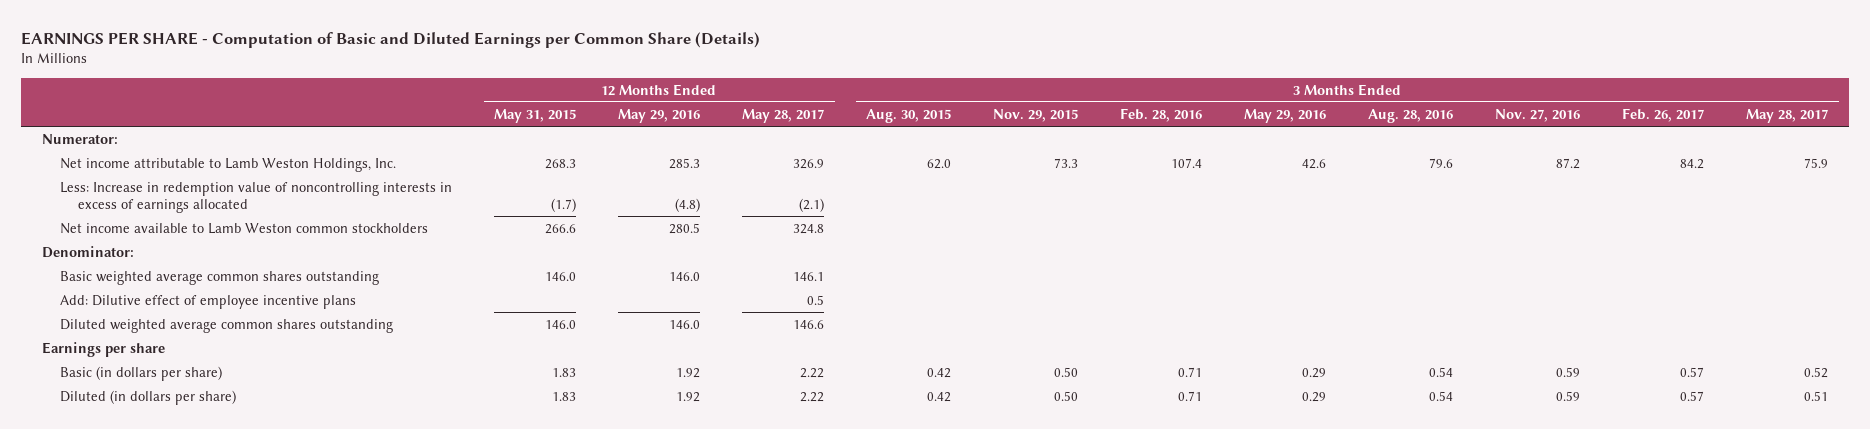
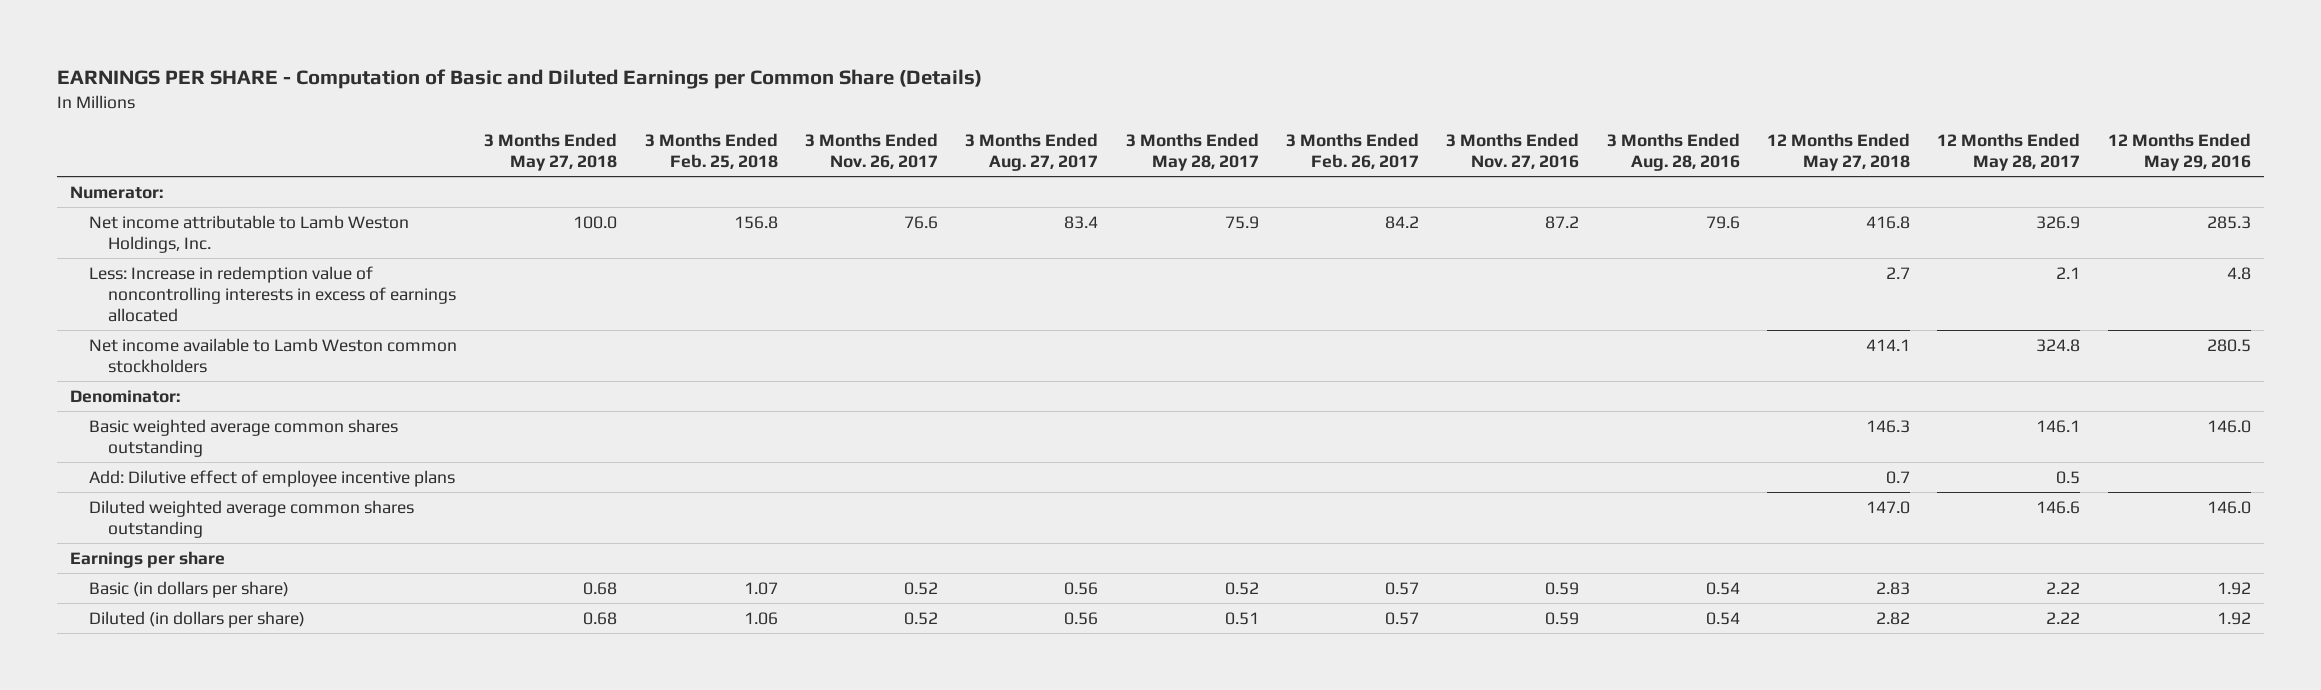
- | 12 Months Ended May 31, 2015 | 12 Months Ended May 29, 2016 | 12 Months Ended May 28, 2017 | 3 Months Ended Aug. 30, 2015 | 3 Months Ended Nov. 29, 2015 | 3 Months Ended Feb. 28, 2016 | 3 Months Ended May 29, 2016 | 3 Months Ended Aug. 28, 2016 | 3 Months Ended Nov. 27, 2016 | 3 Months Ended Feb. 26, 2017 | 3 Months Ended May 28, 2017
+ | 3 Months Ended May 27, 2018 | 3 Months Ended Feb. 25, 2018 | 3 Months Ended Nov. 26, 2017 | 3 Months Ended Aug. 27, 2017 | 3 Months Ended May 28, 2017 | 3 Months Ended Feb. 26, 2017 | 3 Months Ended Nov. 27, 2016 | 3 Months Ended Aug. 28, 2016 | 12 Months Ended May 27, 2018 | 12 Months Ended May 28, 2017 | 12 Months Ended May 29, 2016
- Less: Increase in redemption value of noncontrolling interests in excess of earnings allocated | (1.7) | (4.8) | (2.1) | | | | | | | |
+ Less: Increase in redemption value of noncontrolling interests in excess of earnings allocated | | | | | | | | | 2.7 | 2.1 | 4.8

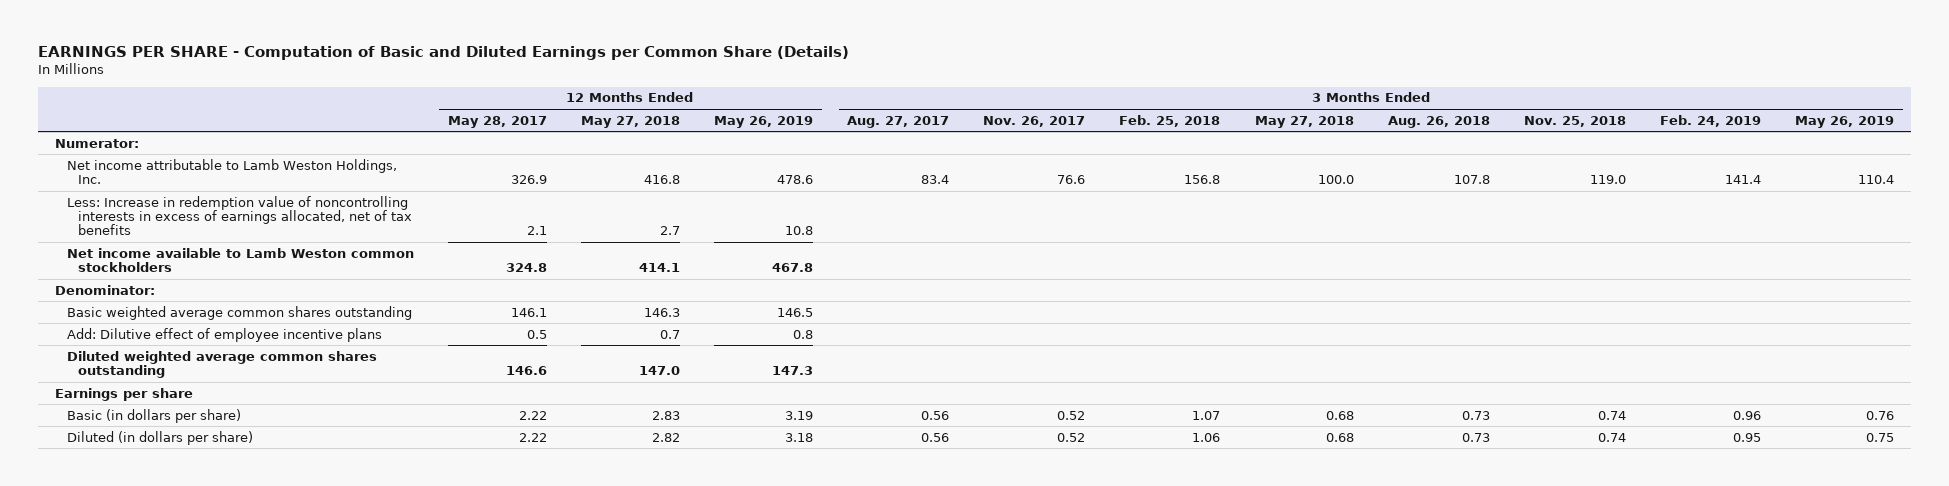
- | 3 Months Ended May 27, 2018 | 3 Months Ended Feb. 25, 2018 | 3 Months Ended Nov. 26, 2017 | 3 Months Ended Aug. 27, 2017 | 3 Months Ended May 28, 2017 | 3 Months Ended Feb. 26, 2017 | 3 Months Ended Nov. 27, 2016 | 3 Months Ended Aug. 28, 2016 | 12 Months Ended May 27, 2018 | 12 Months Ended May 28, 2017 | 12 Months Ended May 29, 2016
+ | 12 Months Ended May 28, 2017 | 12 Months Ended May 27, 2018 | 12 Months Ended May 26, 2019 | 3 Months Ended Aug. 27, 2017 | 3 Months Ended Nov. 26, 2017 | 3 Months Ended Feb. 25, 2018 | 3 Months Ended May 27, 2018 | 3 Months Ended Aug. 26, 2018 | 3 Months Ended Nov. 25, 2018 | 3 Months Ended Feb. 24, 2019 | 3 Months Ended May 26, 2019
- Less: Increase in redemption value of noncontrolling interests in excess of earnings allocated | | | | | | | | | 2.7 | 2.1 | 4.8
+ Less: Increase in redemption value of noncontrolling interests in excess of earnings allocated, net of tax benefits | 2.1 | 2.7 | 10.8 | | | | | | | |

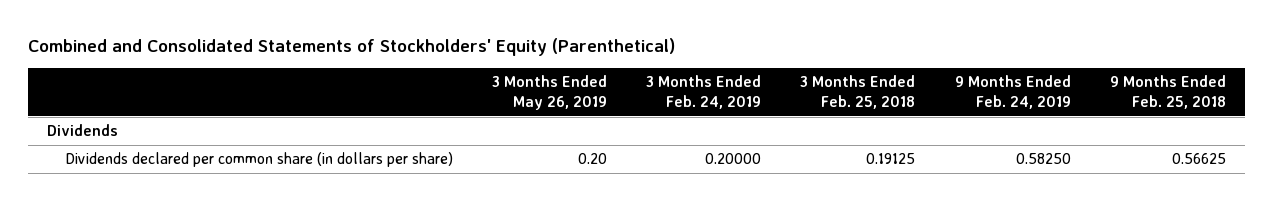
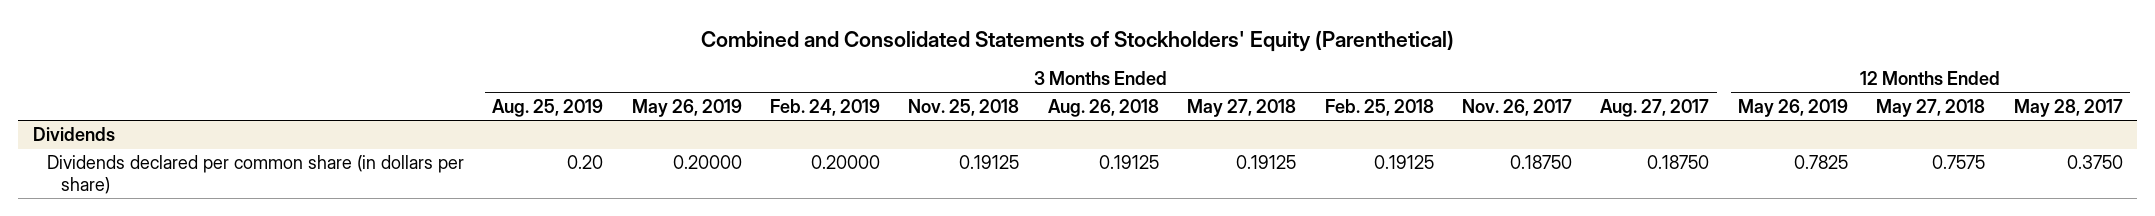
- | 3 Months Ended May 26, 2019 | 3 Months Ended Feb. 24, 2019 | 3 Months Ended Feb. 25, 2018 | 9 Months Ended Feb. 24, 2019 | 9 Months Ended Feb. 25, 2018
+ | 3 Months Ended Aug. 25, 2019 | 3 Months Ended May 26, 2019 | 3 Months Ended Feb. 24, 2019 | 3 Months Ended Nov. 25, 2018 | 3 Months Ended Aug. 26, 2018 | 3 Months Ended May 27, 2018 | 3 Months Ended Feb. 25, 2018 | 3 Months Ended Nov. 26, 2017 | 3 Months Ended Aug. 27, 2017 | 12 Months Ended May 26, 2019 | 12 Months Ended May 27, 2018 | 12 Months Ended May 28, 2017
- Dividends declared per common share (in dollars per share) | 0.20 | 0.20000 | 0.19125 | 0.58250 | 0.56625
+ Dividends declared per common share (in dollars per share) | 0.20 | 0.20000 | 0.20000 | 0.19125 | 0.19125 | 0.19125 | 0.19125 | 0.18750 | 0.18750 | 0.7825 | 0.7575 | 0.3750

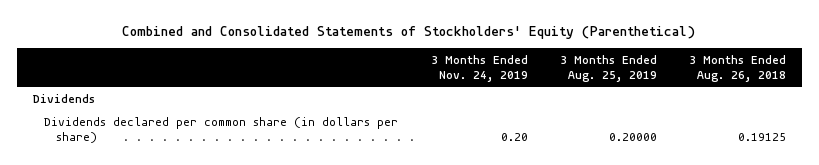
- | 3 Months Ended Aug. 25, 2019 | 3 Months Ended May 26, 2019 | 3 Months Ended Feb. 24, 2019 | 3 Months Ended Nov. 25, 2018 | 3 Months Ended Aug. 26, 2018 | 3 Months Ended May 27, 2018 | 3 Months Ended Feb. 25, 2018 | 3 Months Ended Nov. 26, 2017 | 3 Months Ended Aug. 27, 2017 | 12 Months Ended May 26, 2019 | 12 Months Ended May 27, 2018 | 12 Months Ended May 28, 2017
+ | 3 Months Ended Nov. 24, 2019 | 3 Months Ended Aug. 25, 2019 | 3 Months Ended Aug. 26, 2018
- Dividends declared per common share (in dollars per share) | 0.20 | 0.20000 | 0.20000 | 0.19125 | 0.19125 | 0.19125 | 0.19125 | 0.18750 | 0.18750 | 0.7825 | 0.7575 | 0.3750
+ Dividends declared per common share (in dollars per share) | 0.20 | 0.20000 | 0.19125

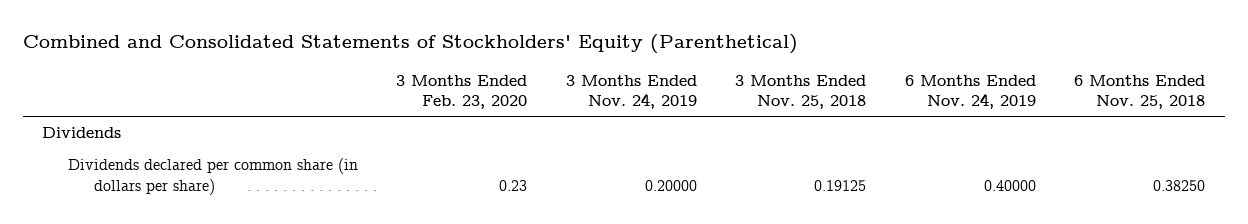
- | 3 Months Ended Nov. 24, 2019 | 3 Months Ended Aug. 25, 2019 | 3 Months Ended Aug. 26, 2018
+ | 3 Months Ended Feb. 23, 2020 | 3 Months Ended Nov. 24, 2019 | 3 Months Ended Nov. 25, 2018 | 6 Months Ended Nov. 24, 2019 | 6 Months Ended Nov. 25, 2018
- Dividends declared per common share (in dollars per share) | 0.20 | 0.20000 | 0.19125
+ Dividends declared per common share (in dollars per share) | 0.23 | 0.20000 | 0.19125 | 0.40000 | 0.38250

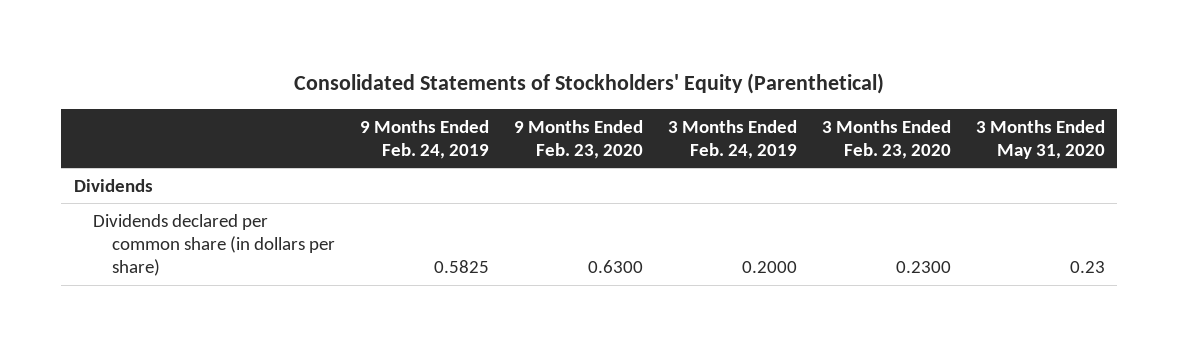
- Combined and Consolidated Statements of Stockholders' Equity (Parenthetical)
+ Consolidated Statements of Stockholders' Equity (Parenthetical)
- | 3 Months Ended Feb. 23, 2020 | 3 Months Ended Nov. 24, 2019 | 3 Months Ended Nov. 25, 2018 | 6 Months Ended Nov. 24, 2019 | 6 Months Ended Nov. 25, 2018
+ | 9 Months Ended Feb. 24, 2019 | 9 Months Ended Feb. 23, 2020 | 3 Months Ended Feb. 24, 2019 | 3 Months Ended Feb. 23, 2020 | 3 Months Ended May 31, 2020
- Dividends declared per common share (in dollars per share) | 0.23 | 0.20000 | 0.19125 | 0.40000 | 0.38250
+ Dividends declared per common share (in dollars per share) | 0.5825 | 0.6300 | 0.2000 | 0.2300 | 0.23

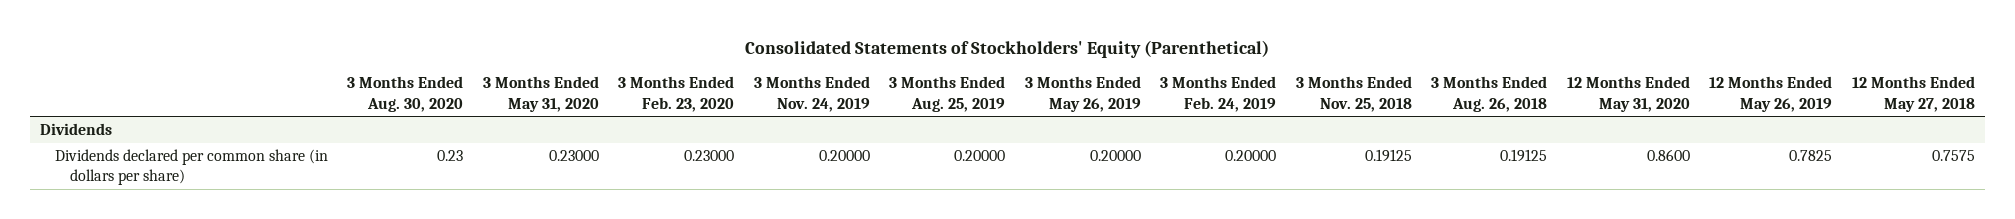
- | 9 Months Ended Feb. 24, 2019 | 9 Months Ended Feb. 23, 2020 | 3 Months Ended Feb. 24, 2019 | 3 Months Ended Feb. 23, 2020 | 3 Months Ended May 31, 2020
+ | 3 Months Ended Aug. 30, 2020 | 3 Months Ended May 31, 2020 | 3 Months Ended Feb. 23, 2020 | 3 Months Ended Nov. 24, 2019 | 3 Months Ended Aug. 25, 2019 | 3 Months Ended May 26, 2019 | 3 Months Ended Feb. 24, 2019 | 3 Months Ended Nov. 25, 2018 | 3 Months Ended Aug. 26, 2018 | 12 Months Ended May 31, 2020 | 12 Months Ended May 26, 2019 | 12 Months Ended May 27, 2018
- Dividends declared per common share (in dollars per share) | 0.5825 | 0.6300 | 0.2000 | 0.2300 | 0.23
+ Dividends declared per common share (in dollars per share) | 0.23 | 0.23000 | 0.23000 | 0.20000 | 0.20000 | 0.20000 | 0.20000 | 0.19125 | 0.19125 | 0.8600 | 0.7825 | 0.7575

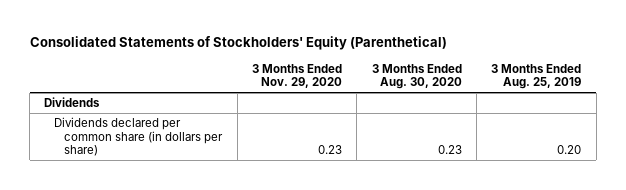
- | 3 Months Ended Aug. 30, 2020 | 3 Months Ended May 31, 2020 | 3 Months Ended Feb. 23, 2020 | 3 Months Ended Nov. 24, 2019 | 3 Months Ended Aug. 25, 2019 | 3 Months Ended May 26, 2019 | 3 Months Ended Feb. 24, 2019 | 3 Months Ended Nov. 25, 2018 | 3 Months Ended Aug. 26, 2018 | 12 Months Ended May 31, 2020 | 12 Months Ended May 26, 2019 | 12 Months Ended May 27, 2018
+ | 3 Months Ended Nov. 29, 2020 | 3 Months Ended Aug. 30, 2020 | 3 Months Ended Aug. 25, 2019
- Dividends declared per common share (in dollars per share) | 0.23 | 0.23000 | 0.23000 | 0.20000 | 0.20000 | 0.20000 | 0.20000 | 0.19125 | 0.19125 | 0.8600 | 0.7825 | 0.7575
+ Dividends declared per common share (in dollars per share) | 0.23 | 0.23 | 0.20

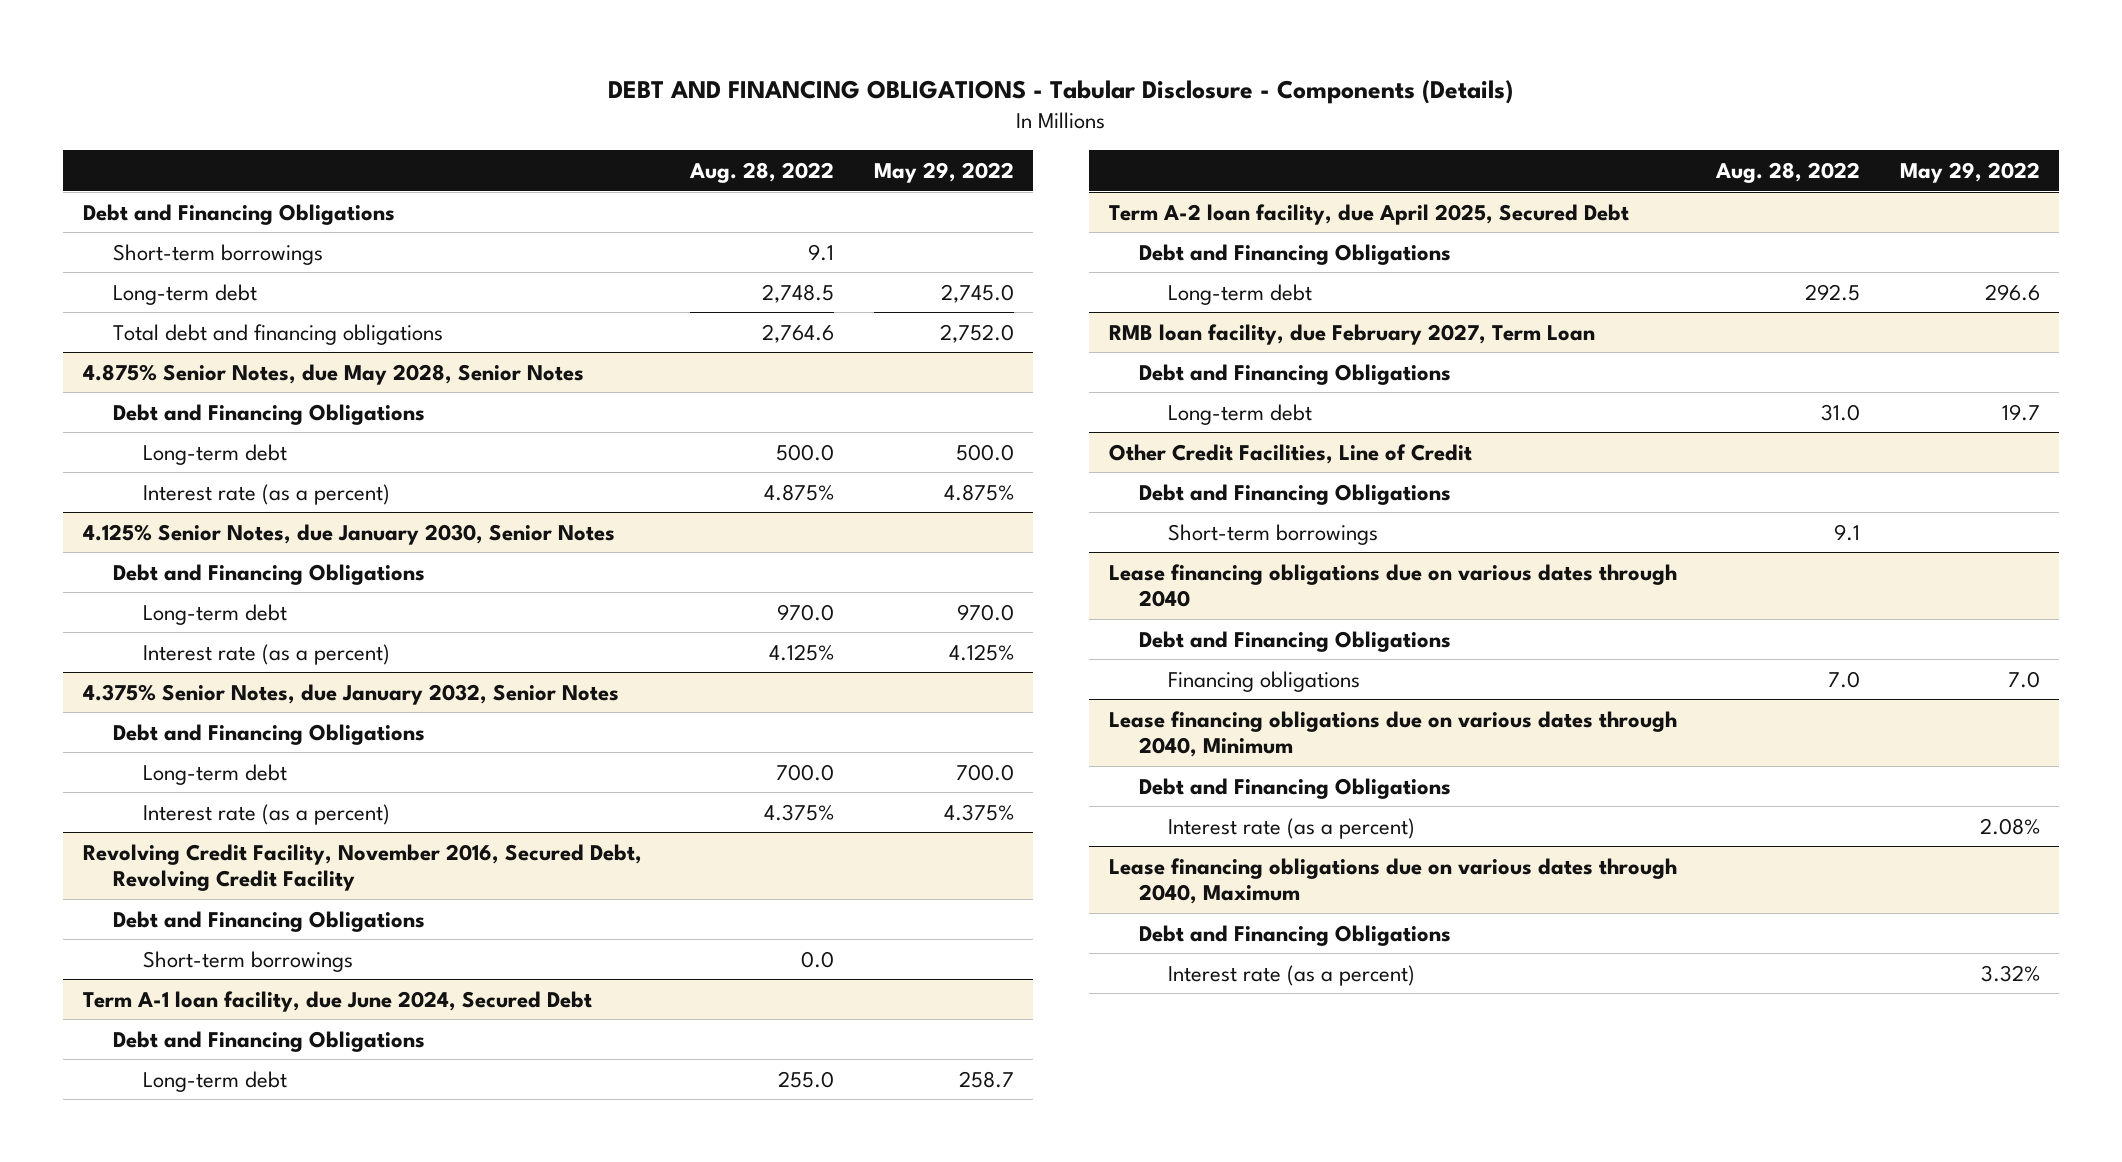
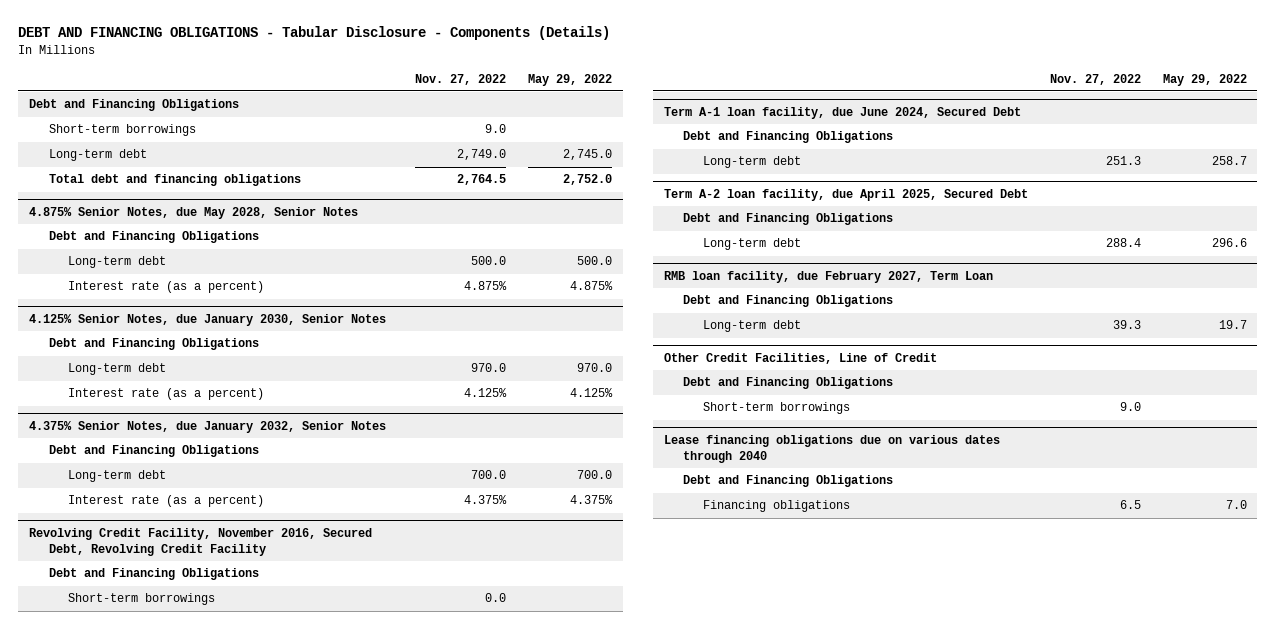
- | Aug. 28, 2022 | May 29, 2022
+ | Nov. 27, 2022 | May 29, 2022
- Lease financing obligations due on various dates through 2040, Minimum
- Debt and Financing Obligations
- Interest rate (as a percent) | | 2.08%
- Lease financing obligations due on various dates through 2040, Maximum
- Debt and Financing Obligations
- Interest rate (as a percent) | | 3.32%

